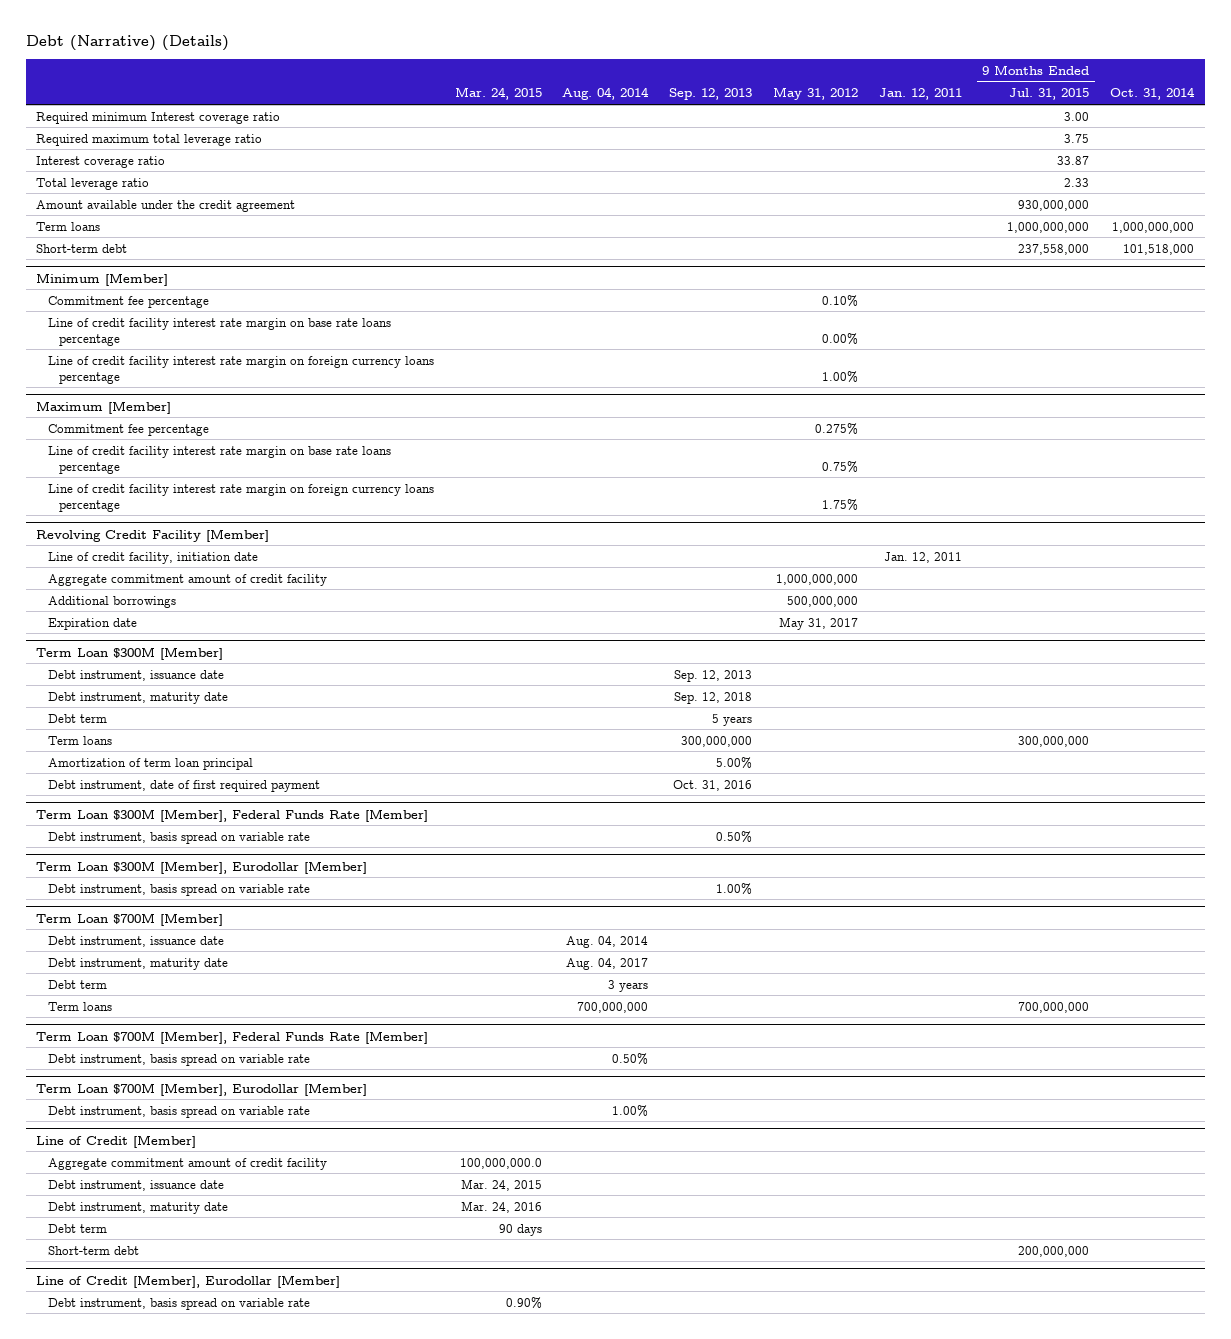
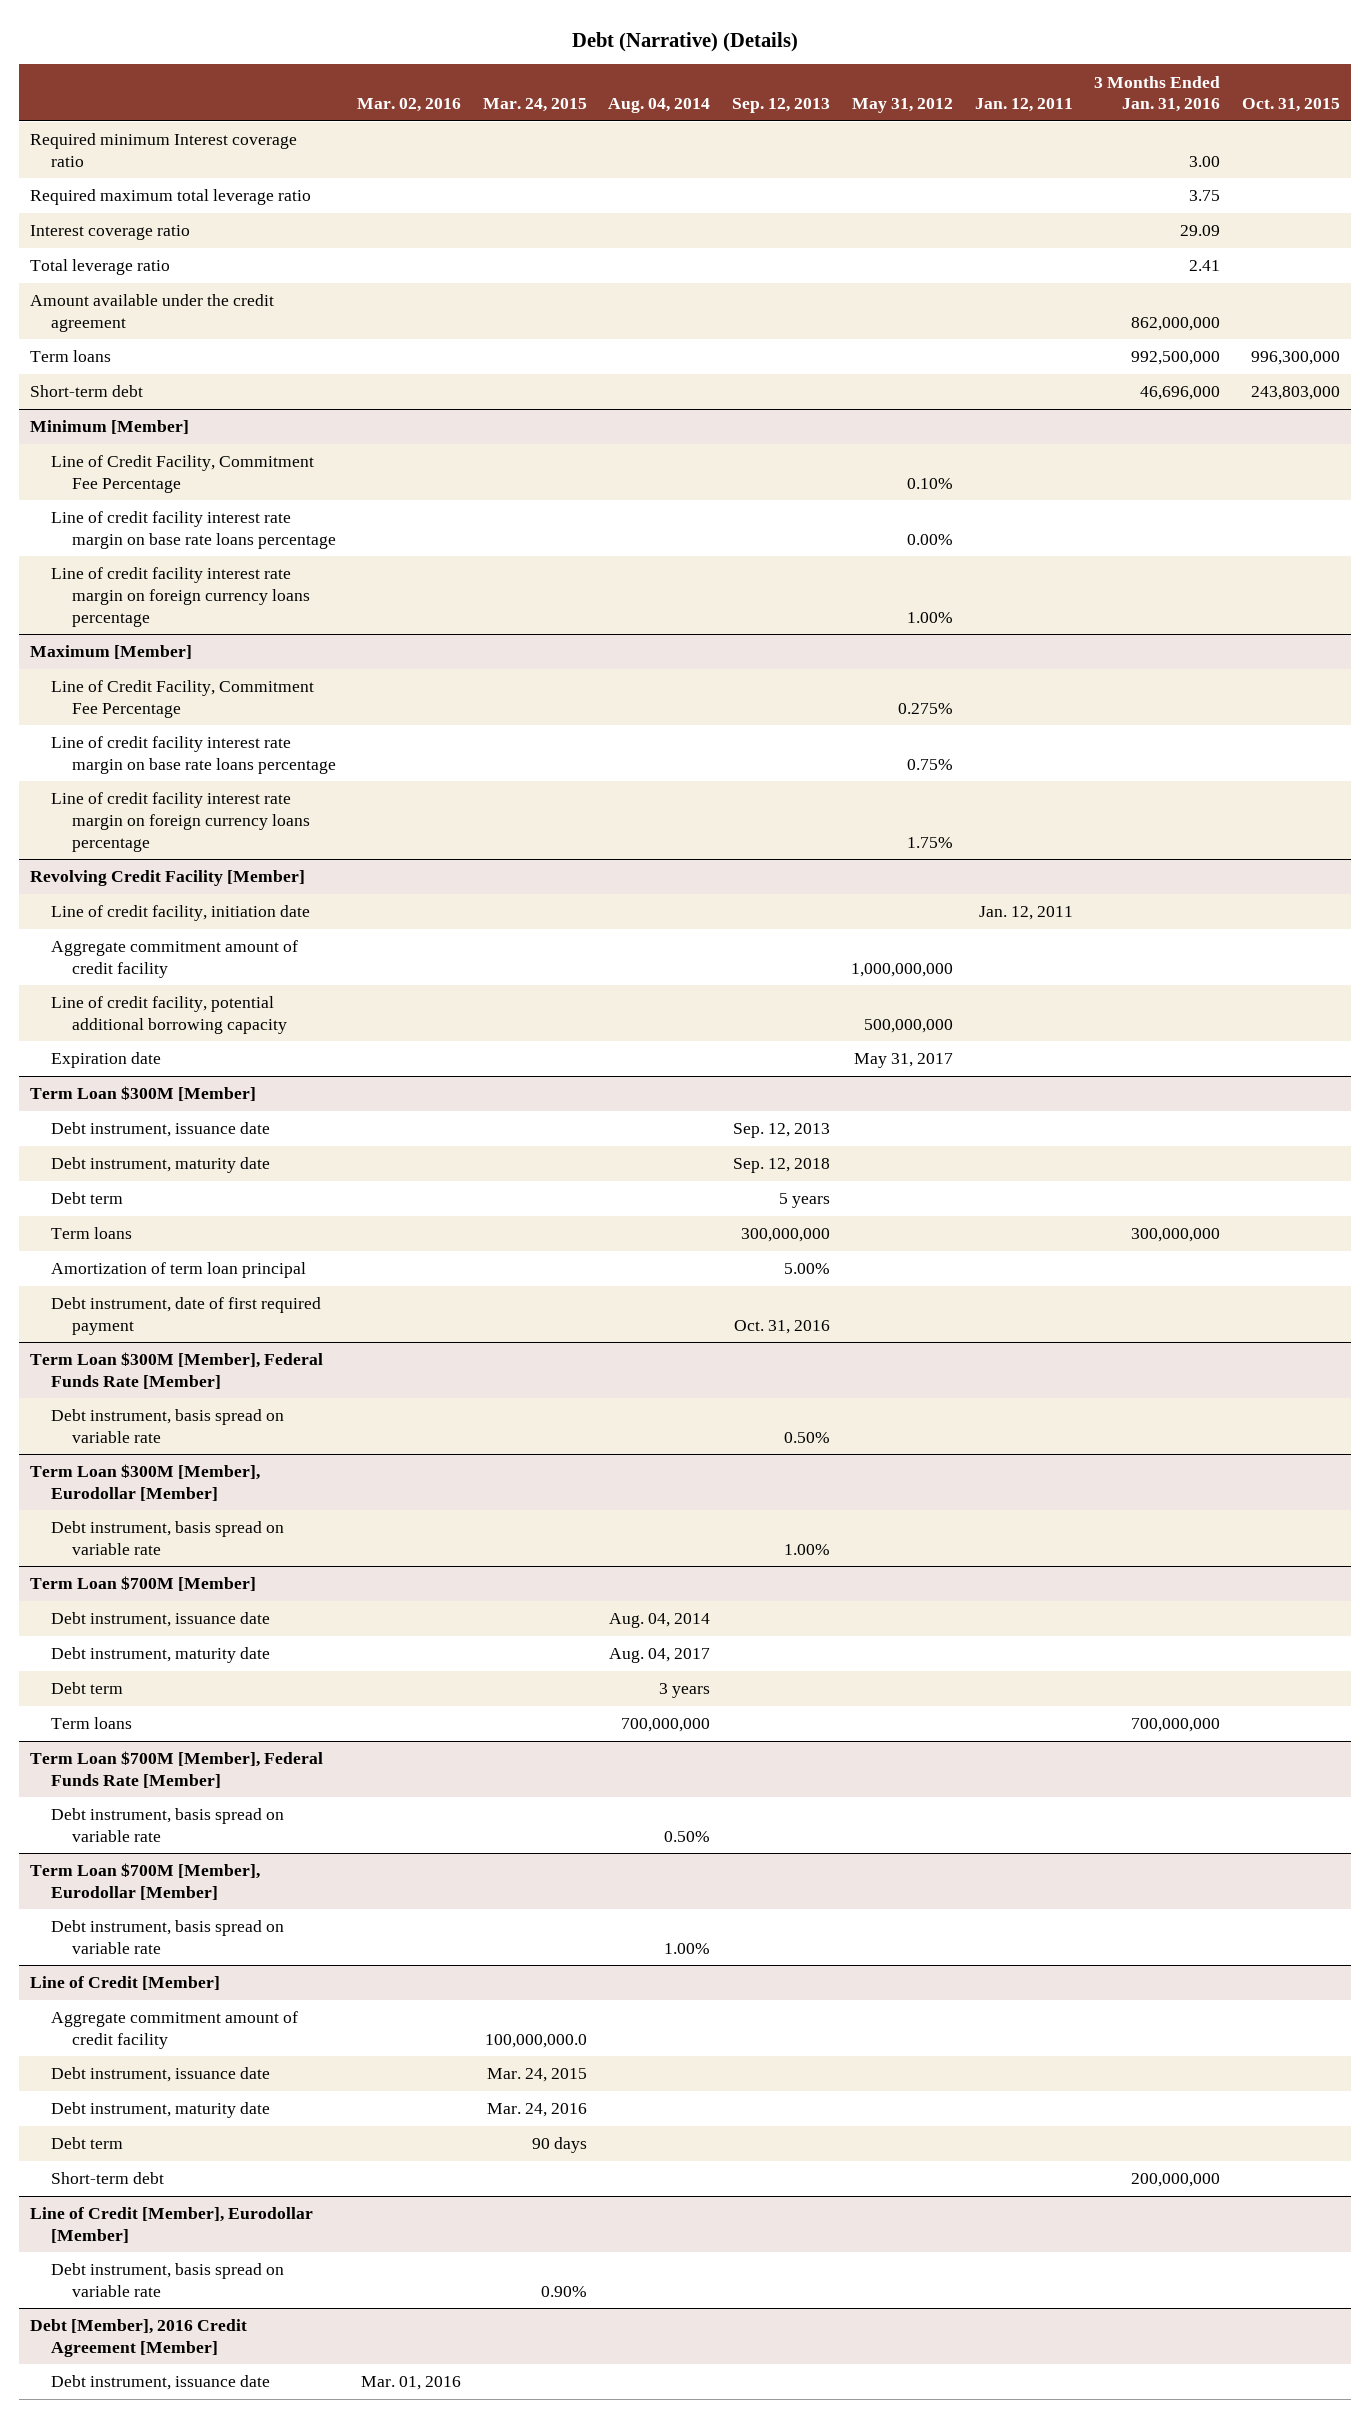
- | Mar. 24, 2015 | Aug. 04, 2014 | Sep. 12, 2013 | May 31, 2012 | Jan. 12, 2011 | 9 Months Ended Jul. 31, 2015 | Oct. 31, 2014
+ | Mar. 02, 2016 | Mar. 24, 2015 | Aug. 04, 2014 | Sep. 12, 2013 | May 31, 2012 | Jan. 12, 2011 | 3 Months Ended Jan. 31, 2016 | Oct. 31, 2015
@ Minimum [Member]
- Commitment fee percentage | | | | 0.10% | | |
+ Line of Credit Facility, Commitment Fee Percentage | | | | | 0.10% | | |
@ Maximum [Member]
- Commitment fee percentage | | | | 0.275% | | |
+ Line of Credit Facility, Commitment Fee Percentage | | | | | 0.275% | | |
@ Revolving Credit Facility [Member]
- Additional borrowings | | | | 500,000,000 | | |
+ Line of credit facility, potential additional borrowing capacity | | | | | 500,000,000 | | |
+ Debt [Member], 2016 Credit Agreement [Member]
+ Debt instrument, issuance date | Mar. 01, 2016 | | | | | | |

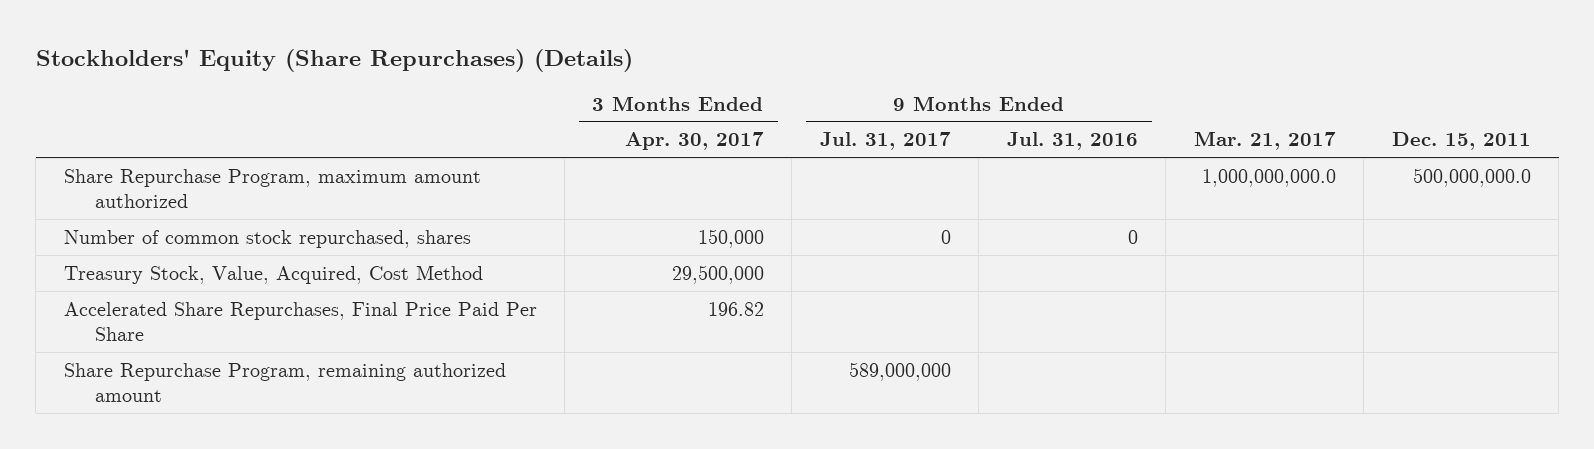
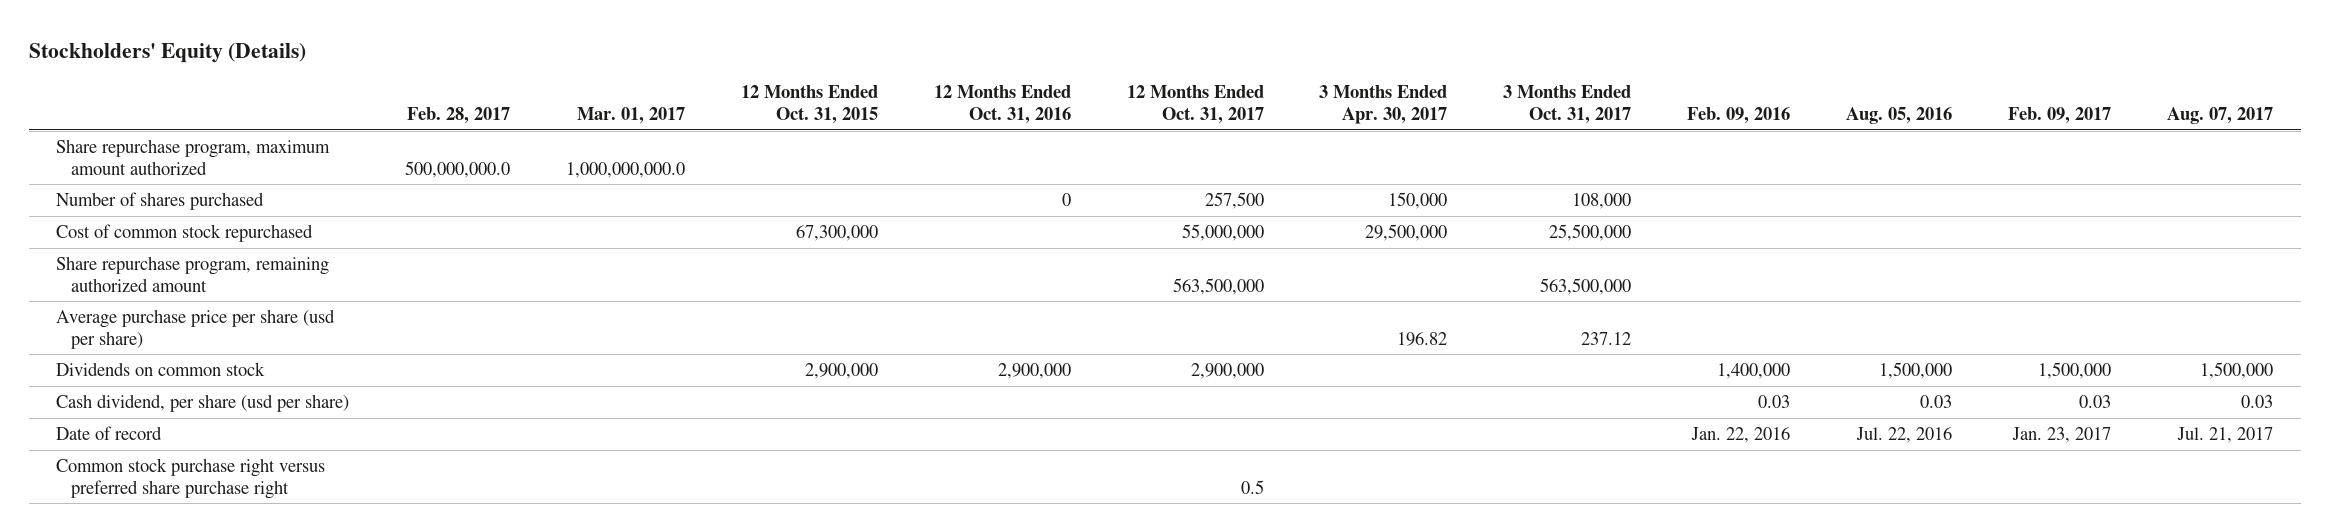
- Stockholders' Equity (Share Repurchases) (Details)
+ Stockholders' Equity (Details)
- | 3 Months Ended Apr. 30, 2017 | 9 Months Ended Jul. 31, 2017 | 9 Months Ended Jul. 31, 2016 | Mar. 21, 2017 | Dec. 15, 2011
+ | Feb. 28, 2017 | Mar. 01, 2017 | 12 Months Ended Oct. 31, 2015 | 12 Months Ended Oct. 31, 2016 | 12 Months Ended Oct. 31, 2017 | 3 Months Ended Apr. 30, 2017 | 3 Months Ended Oct. 31, 2017 | Feb. 09, 2016 | Aug. 05, 2016 | Feb. 09, 2017 | Aug. 07, 2017
- Share Repurchase Program, maximum amount authorized | | | | 1,000,000,000.0 | 500,000,000.0
- Number of common stock repurchased, shares | 150,000 | 0 | 0 | |
- Treasury Stock, Value, Acquired, Cost Method | 29,500,000 | | | |
- Accelerated Share Repurchases, Final Price Paid Per Share | 196.82 | | | |
- Share Repurchase Program, remaining authorized amount | | 589,000,000 | | |
+ Share repurchase program, maximum amount authorized | 500,000,000.0 | 1,000,000,000.0 | | | | | | | | |
+ Number of shares purchased | | | | 0 | 257,500 | 150,000 | 108,000 | | | |
+ Cost of common stock repurchased | | | 67,300,000 | | 55,000,000 | 29,500,000 | 25,500,000 | | | |
+ Share repurchase program, remaining authorized amount | | | | | 563,500,000 | | 563,500,000 | | | |
+ Average purchase price per share (usd per share) | | | | | | 196.82 | 237.12 | | | |
+ Dividends on common stock | | | 2,900,000 | 2,900,000 | 2,900,000 | | | 1,400,000 | 1,500,000 | 1,500,000 | 1,500,000
+ Cash dividend, per share (usd per share) | | | | | | | | 0.03 | 0.03 | 0.03 | 0.03
+ Date of record | | | | | | | | Jan. 22, 2016 | Jul. 22, 2016 | Jan. 23, 2017 | Jul. 21, 2017
+ Common stock purchase right versus preferred share purchase right | | | | | 0.5 | | | | | |

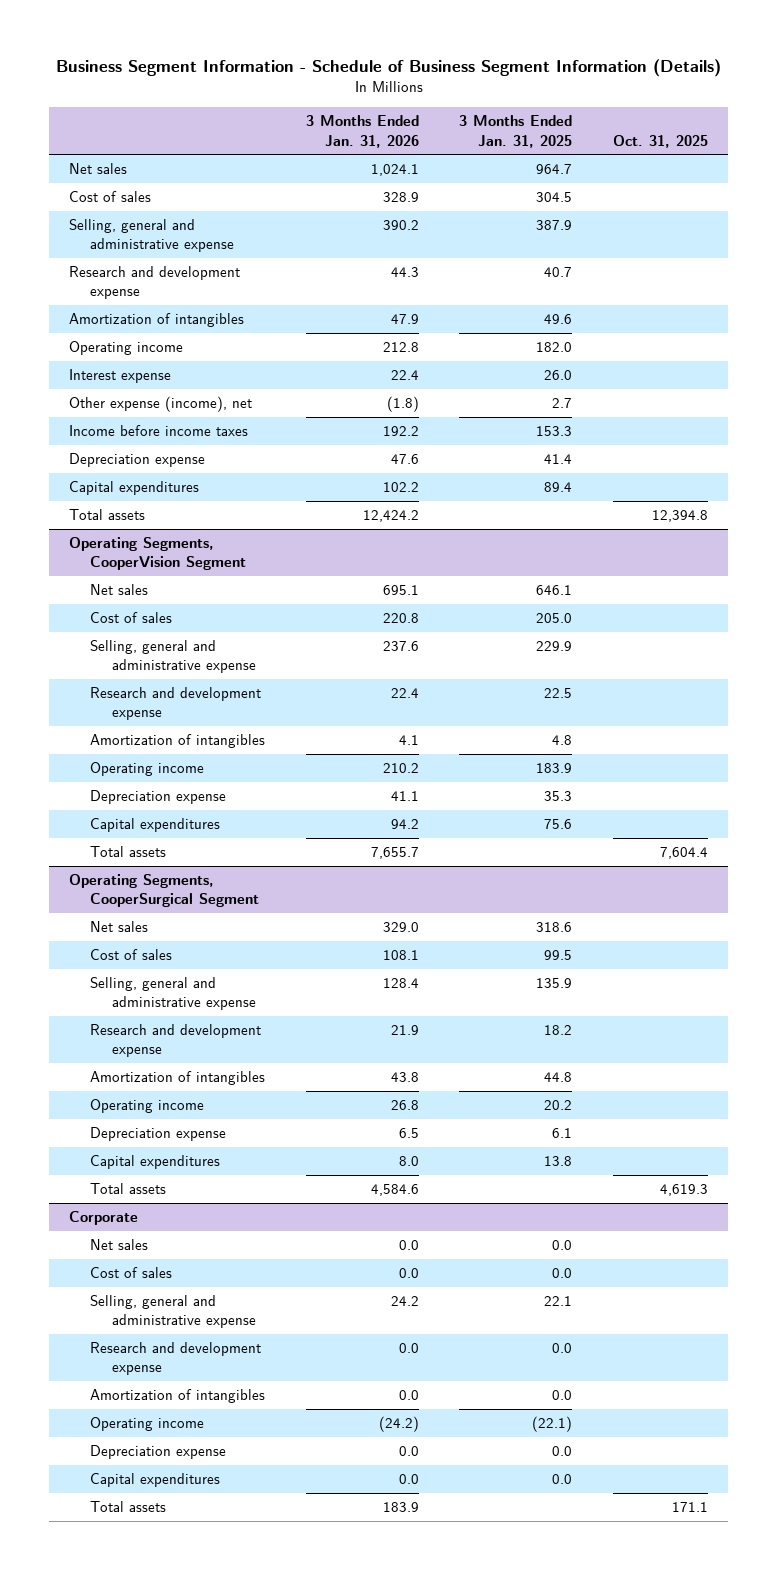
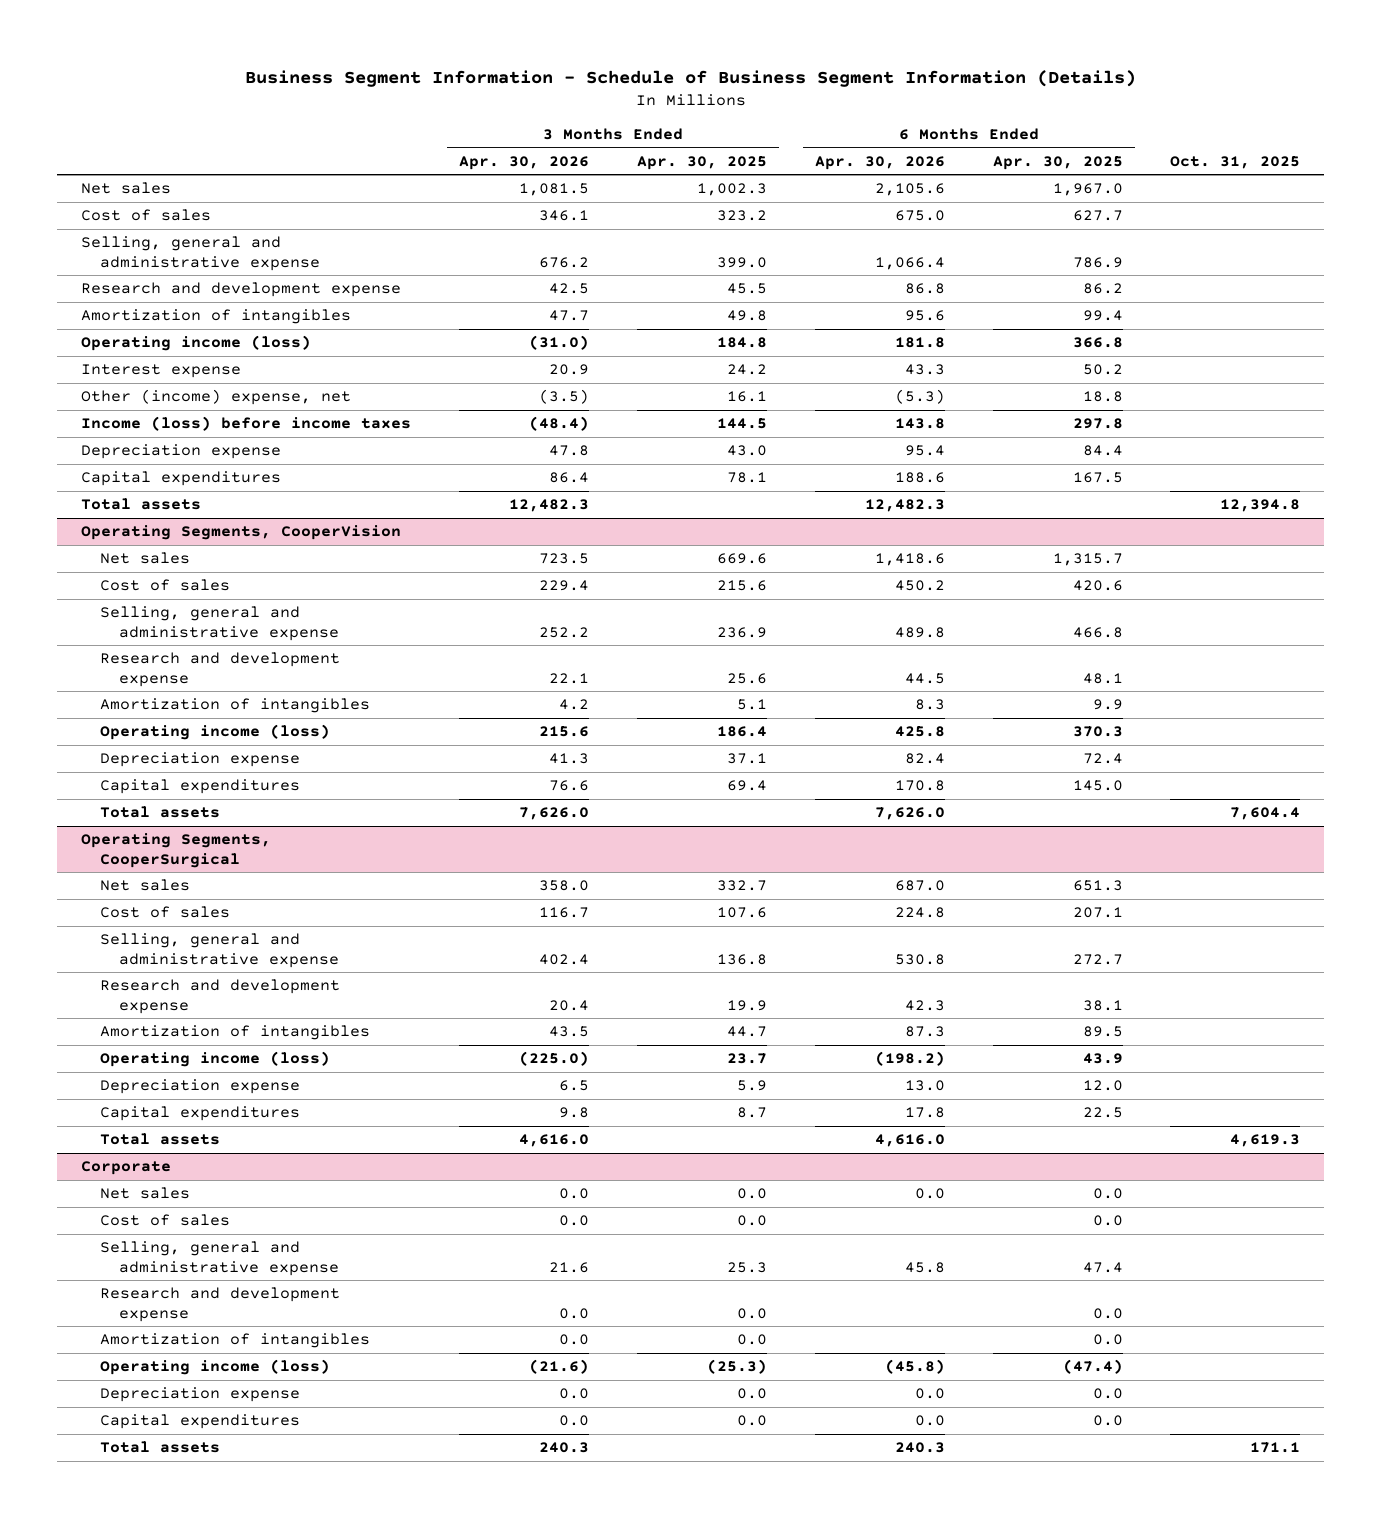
- | 3 Months Ended Jan. 31, 2026 | 3 Months Ended Jan. 31, 2025 | Oct. 31, 2025
+ | 3 Months Ended Apr. 30, 2026 | 3 Months Ended Apr. 30, 2025 | 6 Months Ended Apr. 30, 2026 | 6 Months Ended Apr. 30, 2025 | Oct. 31, 2025
- Operating income | 212.8 | 182.0 |
+ Operating income (loss) | (31.0) | 184.8 | 181.8 | 366.8 |
- Other expense (income), net | (1.8) | 2.7 |
- Income before income taxes | 192.2 | 153.3 |
+ Other (income) expense, net | (3.5) | 16.1 | (5.3) | 18.8 |
+ Income (loss) before income taxes | (48.4) | 144.5 | 143.8 | 297.8 |
- Operating Segments, CooperVision Segment
+ Operating Segments, CooperVision
- Operating income | 210.2 | 183.9 |
+ Operating income (loss) | 215.6 | 186.4 | 425.8 | 370.3 |
- Operating Segments, CooperSurgical Segment
+ Operating Segments, CooperSurgical
- Operating income | 26.8 | 20.2 |
+ Operating income (loss) | (225.0) | 23.7 | (198.2) | 43.9 |
@ Corporate
- Operating income | (24.2) | (22.1) |
+ Operating income (loss) | (21.6) | (25.3) | (45.8) | (47.4) |

